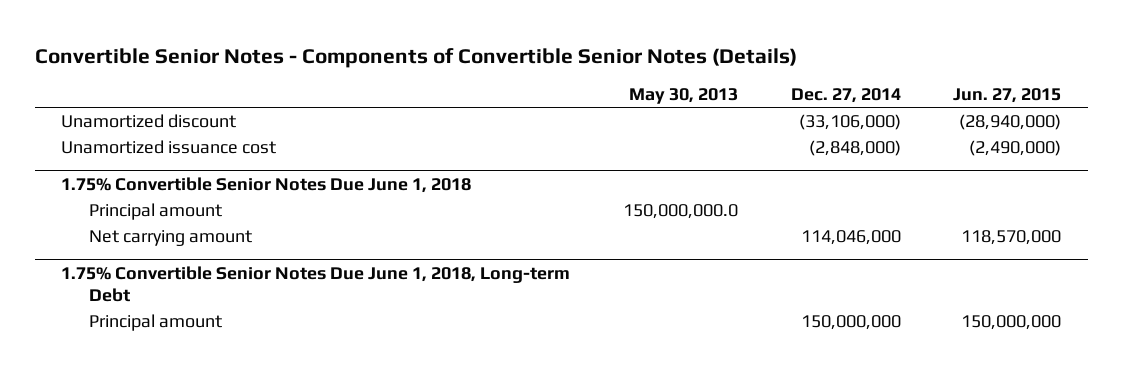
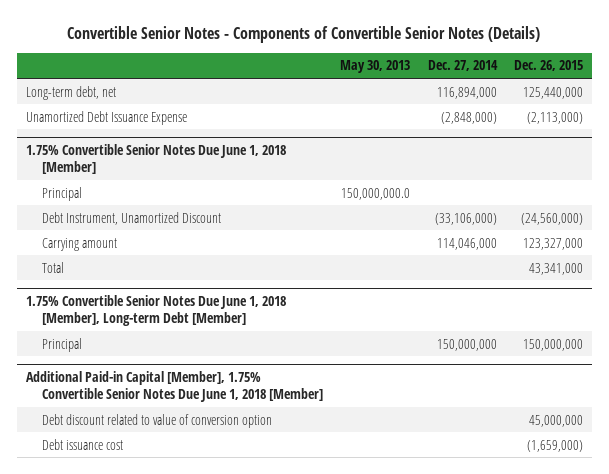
- | May 30, 2013 | Dec. 27, 2014 | Jun. 27, 2015
+ | May 30, 2013 | Dec. 27, 2014 | Dec. 26, 2015
- Unamortized discount | | (33,106,000) | (28,940,000)
- Unamortized issuance cost | | (2,848,000) | (2,490,000)
- 1.75% Convertible Senior Notes Due June 1, 2018
- Principal amount | 150,000,000.0 | |
- Net carrying amount | | 114,046,000 | 118,570,000
- 1.75% Convertible Senior Notes Due June 1, 2018, Long-term Debt
- Principal amount | | 150,000,000 | 150,000,000
+ Long-term debt, net | | 116,894,000 | 125,440,000
+ Unamortized Debt Issuance Expense | | (2,848,000) | (2,113,000)
+ 1.75% Convertible Senior Notes Due June 1, 2018 [Member]
+ Principal | 150,000,000.0 | |
+ Debt Instrument, Unamortized Discount | | (33,106,000) | (24,560,000)
+ Carrying amount | | 114,046,000 | 123,327,000
+ Total | | | 43,341,000
+ 1.75% Convertible Senior Notes Due June 1, 2018 [Member], Long-term Debt [Member]
+ Principal | | 150,000,000 | 150,000,000
+ Additional Paid-in Capital [Member], 1.75% Convertible Senior Notes Due June 1, 2018 [Member]
+ Debt discount related to value of conversion option | | | 45,000,000
+ Debt issuance cost | | | (1,659,000)

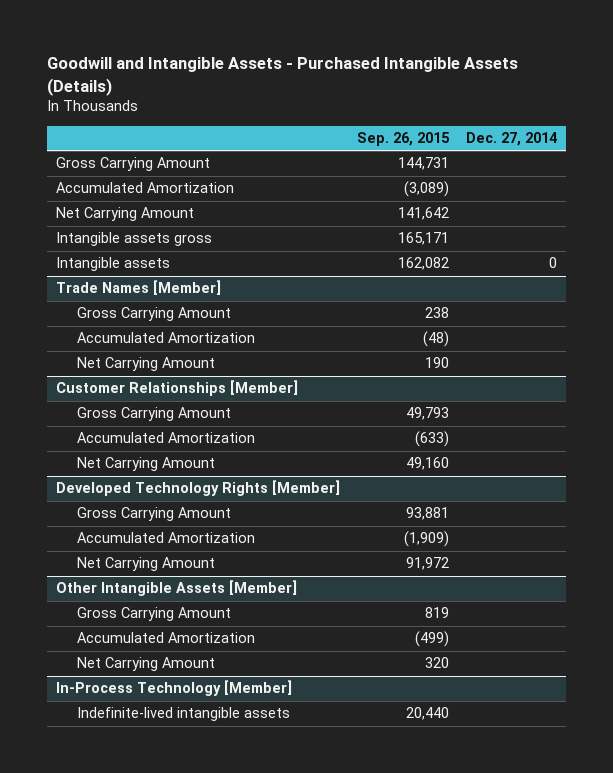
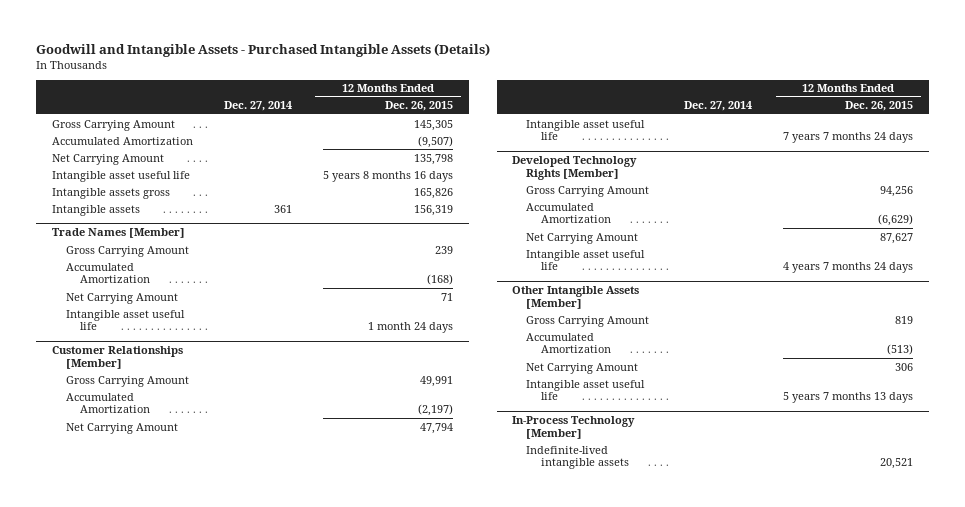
- | Sep. 26, 2015 | Dec. 27, 2014
+ | Dec. 27, 2014 | 12 Months Ended Dec. 26, 2015
+ Intangible asset useful life | | 5 years 8 months 16 days
- Intangible assets | 162,082 | 0
+ Intangible assets | 361 | 156,319
@ Trade Names [Member]
+ Intangible asset useful life | | 1 month 24 days
@ Customer Relationships [Member]
+ Intangible asset useful life | | 7 years 7 months 24 days
@ Developed Technology Rights [Member]
+ Intangible asset useful life | | 4 years 7 months 24 days
@ Other Intangible Assets [Member]
+ Intangible asset useful life | | 5 years 7 months 13 days

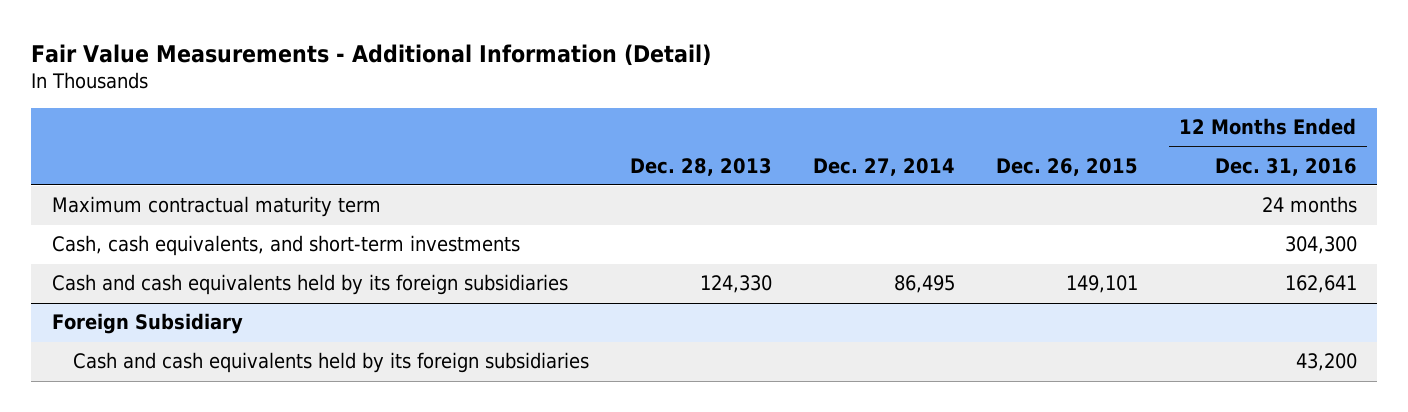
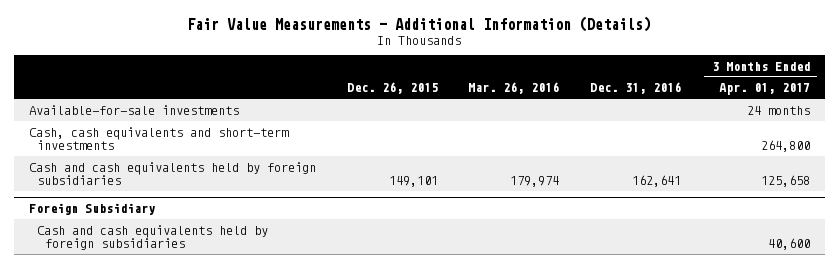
- Fair Value Measurements - Additional Information (Detail)
+ Fair Value Measurements - Additional Information (Details)
- | Dec. 28, 2013 | Dec. 27, 2014 | Dec. 26, 2015 | 12 Months Ended Dec. 31, 2016
+ | Dec. 26, 2015 | Mar. 26, 2016 | Dec. 31, 2016 | 3 Months Ended Apr. 01, 2017
- Maximum contractual maturity term | | | | 24 months
- Cash, cash equivalents, and short-term investments | | | | 304,300
- Cash and cash equivalents held by its foreign subsidiaries | 124,330 | 86,495 | 149,101 | 162,641
+ Available-for-sale investments | | | | 24 months
+ Cash, cash equivalents and short-term investments | | | | 264,800
+ Cash and cash equivalents held by foreign subsidiaries | 149,101 | 179,974 | 162,641 | 125,658
@ Foreign Subsidiary
- Cash and cash equivalents held by its foreign subsidiaries | | | | 43,200
+ Cash and cash equivalents held by foreign subsidiaries | | | | 40,600

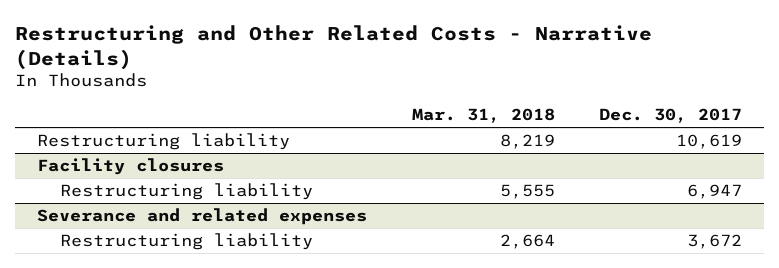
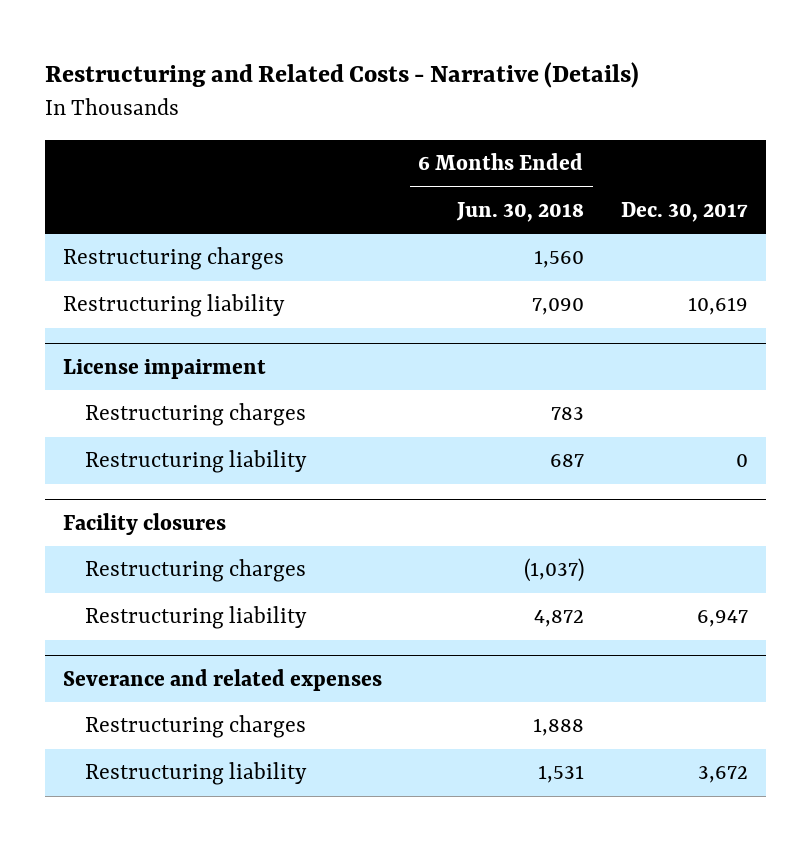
- Restructuring and Other Related Costs - Narrative (Details)
+ Restructuring and Related Costs - Narrative (Details)
- | Mar. 31, 2018 | Dec. 30, 2017
+ | 6 Months Ended Jun. 30, 2018 | Dec. 30, 2017
+ Restructuring charges | 1,560 |
+ License impairment
+ Restructuring charges | 783 |
+ Restructuring liability | 687 | 0
@ Facility closures
+ Restructuring charges | (1,037) |
@ Severance and related expenses
+ Restructuring charges | 1,888 |

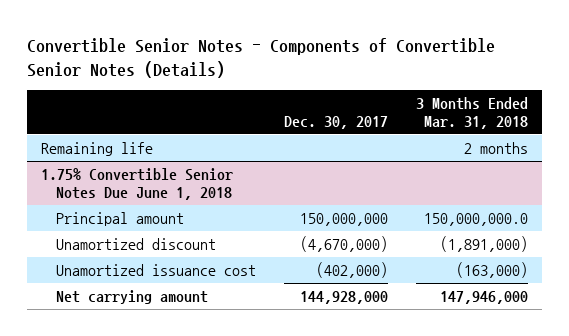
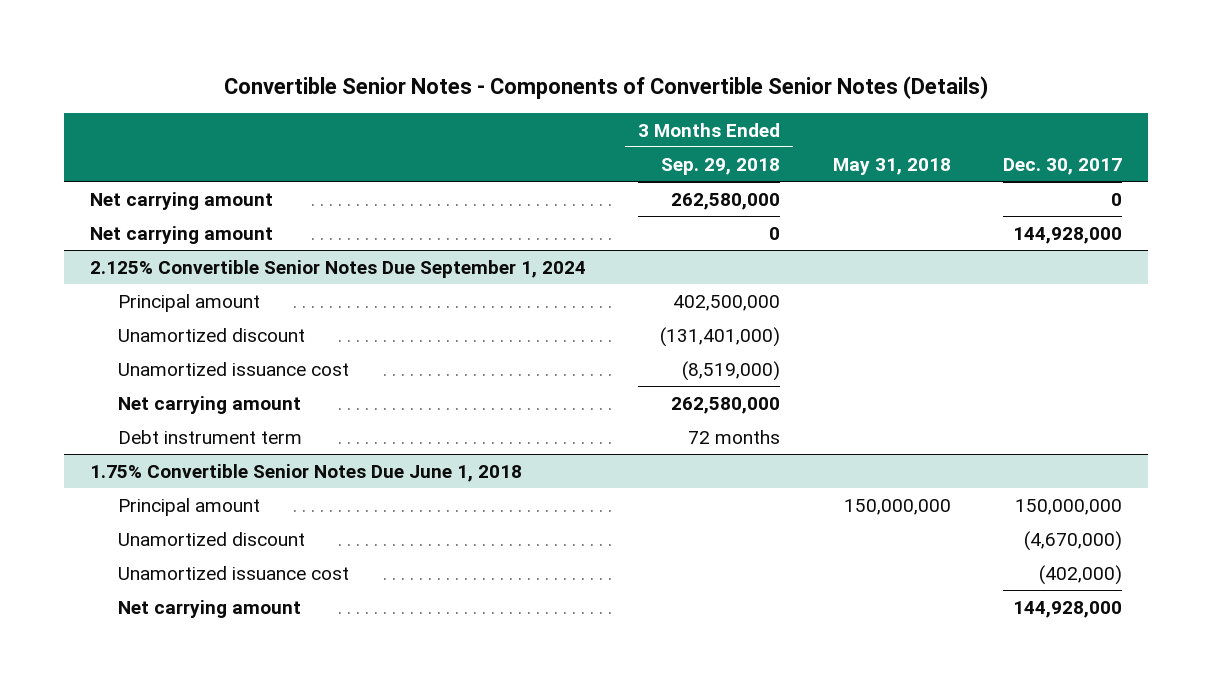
- | Dec. 30, 2017 | 3 Months Ended Mar. 31, 2018
+ | 3 Months Ended Sep. 29, 2018 | May 31, 2018 | Dec. 30, 2017
- Remaining life | | 2 months
+ Net carrying amount | 262,580,000 | | 0
+ Net carrying amount | 0 | | 144,928,000
+ 2.125% Convertible Senior Notes Due September 1, 2024
+ Principal amount | 402,500,000 | |
+ Unamortized discount | (131,401,000) | |
+ Unamortized issuance cost | (8,519,000) | |
+ Net carrying amount | 262,580,000 | |
+ Debt instrument term | 72 months | |

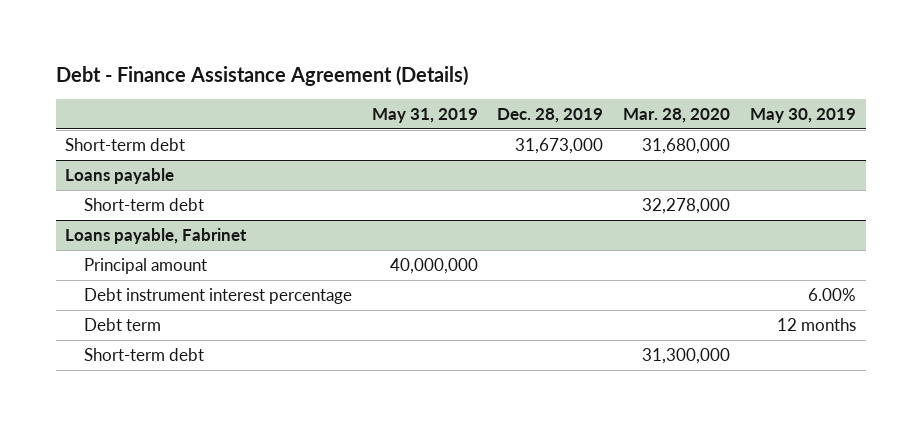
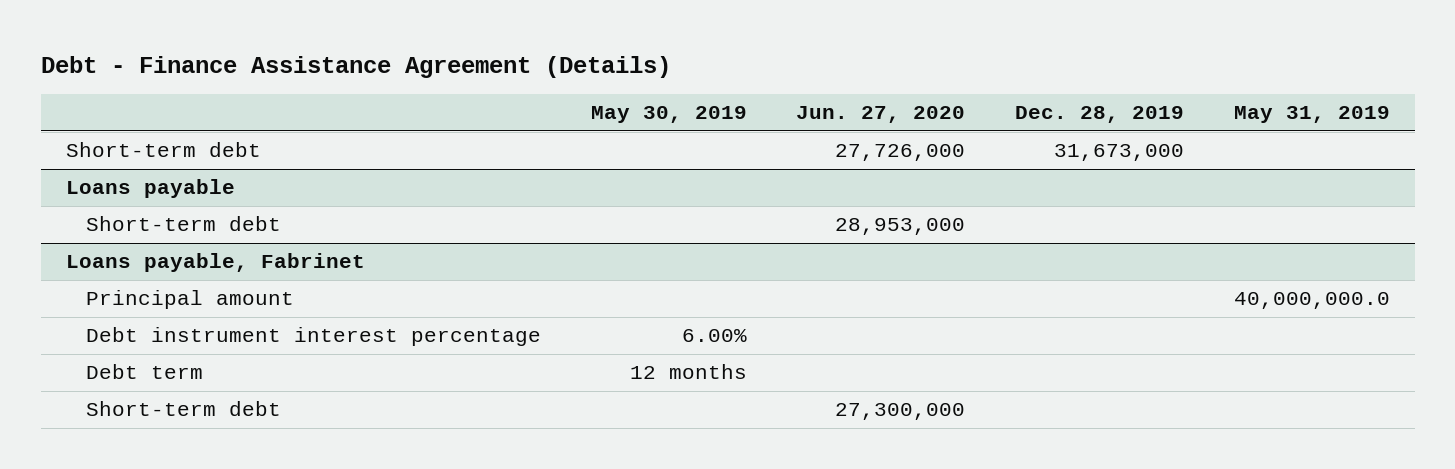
- | May 31, 2019 | Dec. 28, 2019 | Mar. 28, 2020 | May 30, 2019
+ | May 30, 2019 | Jun. 27, 2020 | Dec. 28, 2019 | May 31, 2019
@ Loans payable, Fabrinet
- Principal amount | 40,000,000 | | |
+ Principal amount | | | | 40,000,000.0

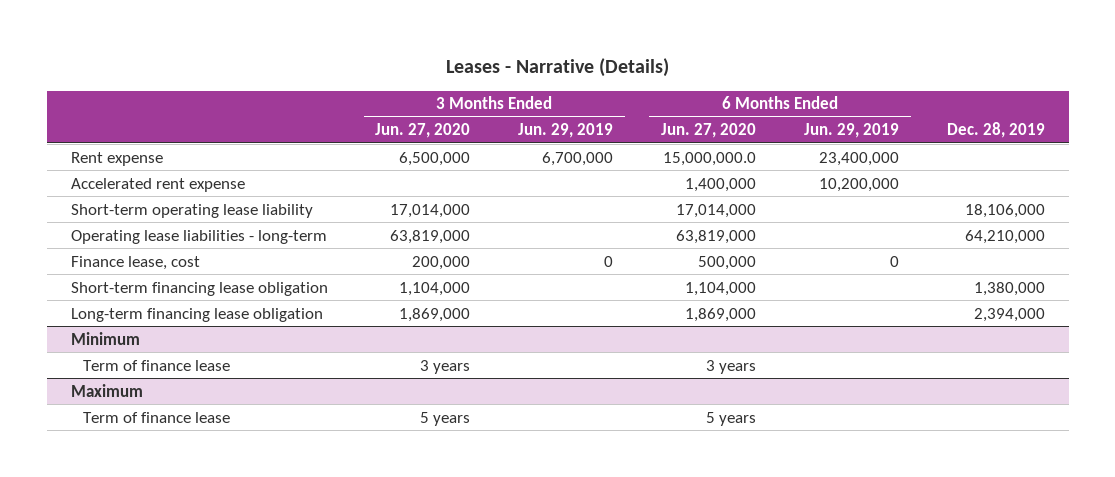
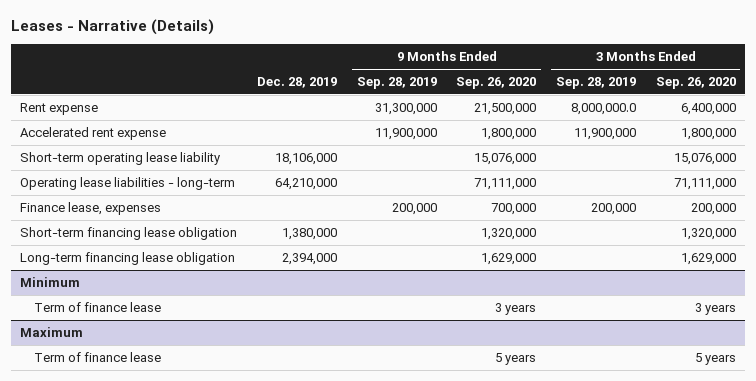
- | 3 Months Ended Jun. 27, 2020 | 3 Months Ended Jun. 29, 2019 | 6 Months Ended Jun. 27, 2020 | 6 Months Ended Jun. 29, 2019 | Dec. 28, 2019
+ | Dec. 28, 2019 | 9 Months Ended Sep. 28, 2019 | 9 Months Ended Sep. 26, 2020 | 3 Months Ended Sep. 28, 2019 | 3 Months Ended Sep. 26, 2020
- Finance lease, cost | 200,000 | 0 | 500,000 | 0 |
+ Finance lease, expenses | | 200,000 | 700,000 | 200,000 | 200,000

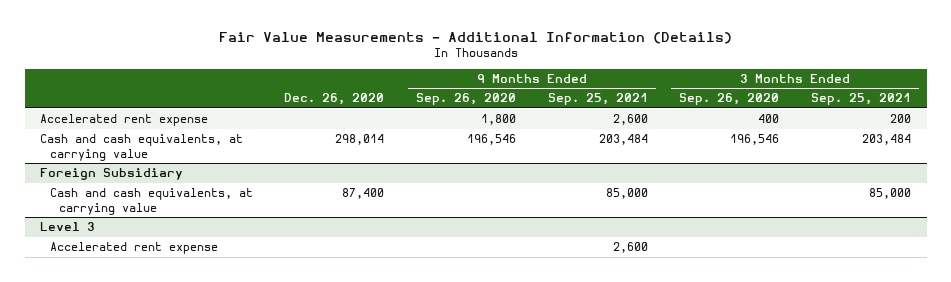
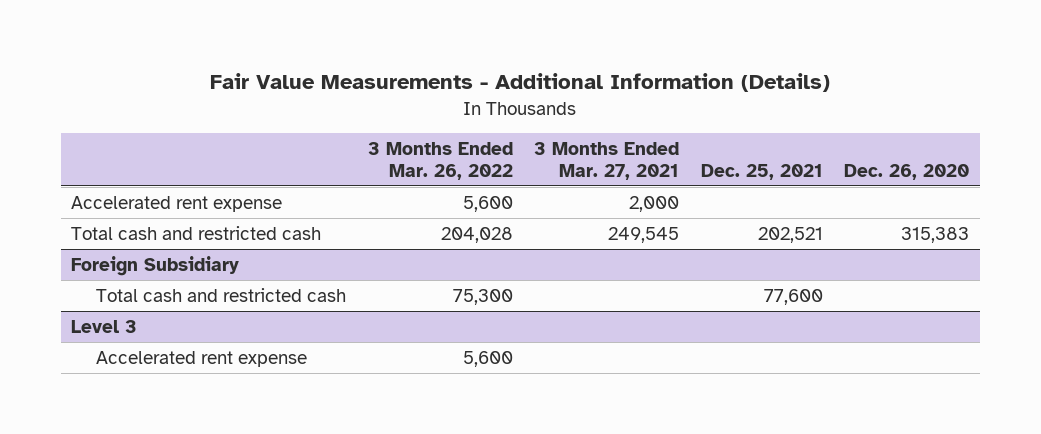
- | Dec. 26, 2020 | 9 Months Ended Sep. 26, 2020 | 9 Months Ended Sep. 25, 2021 | 3 Months Ended Sep. 26, 2020 | 3 Months Ended Sep. 25, 2021
+ | 3 Months Ended Mar. 26, 2022 | 3 Months Ended Mar. 27, 2021 | Dec. 25, 2021 | Dec. 26, 2020
- Cash and cash equivalents, at carrying value | 298,014 | 196,546 | 203,484 | 196,546 | 203,484
+ Total cash and restricted cash | 204,028 | 249,545 | 202,521 | 315,383
@ Foreign Subsidiary
- Cash and cash equivalents, at carrying value | 87,400 | | 85,000 | | 85,000
+ Total cash and restricted cash | 75,300 | | 77,600 |

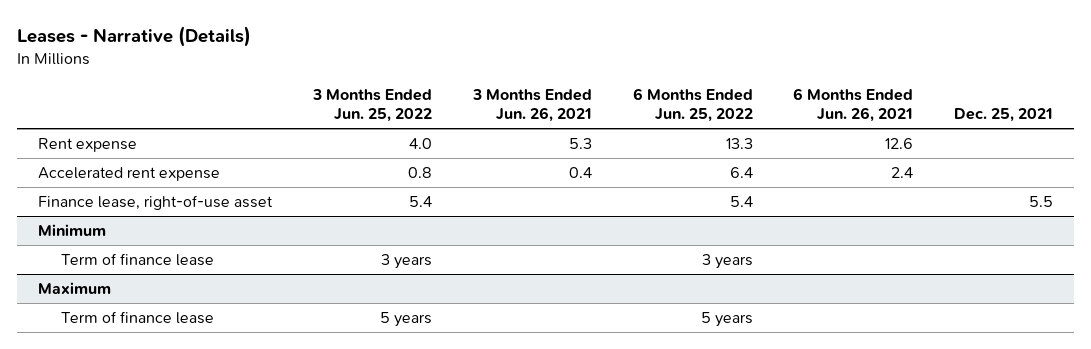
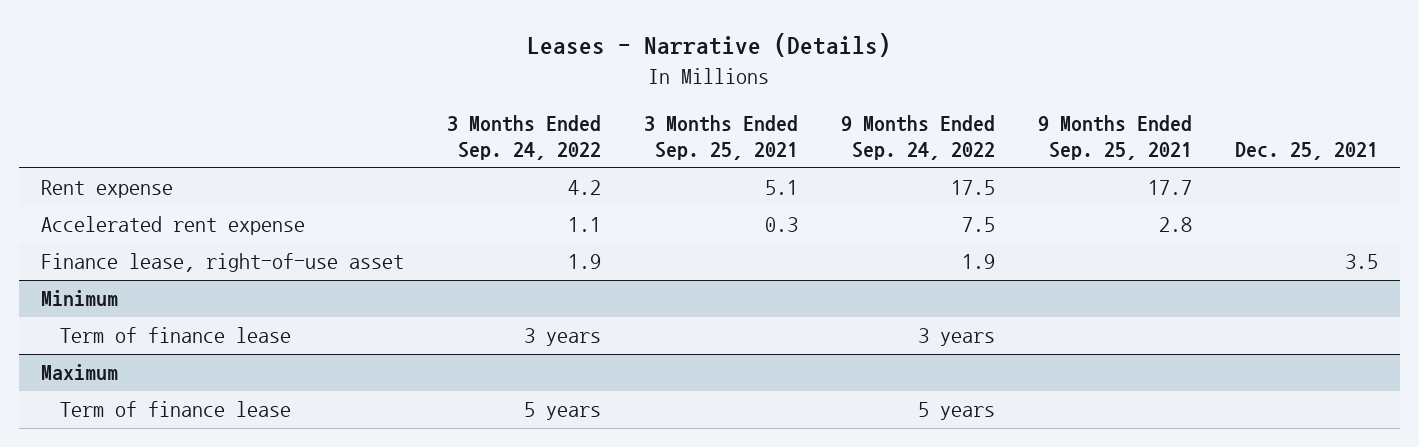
- | 3 Months Ended Jun. 25, 2022 | 3 Months Ended Jun. 26, 2021 | 6 Months Ended Jun. 25, 2022 | 6 Months Ended Jun. 26, 2021 | Dec. 25, 2021
+ | 3 Months Ended Sep. 24, 2022 | 3 Months Ended Sep. 25, 2021 | 9 Months Ended Sep. 24, 2022 | 9 Months Ended Sep. 25, 2021 | Dec. 25, 2021
- Finance lease, right-of-use asset | 5.4 | | 5.4 | | 5.5
+ Finance lease, right-of-use asset | 1.9 | | 1.9 | | 3.5

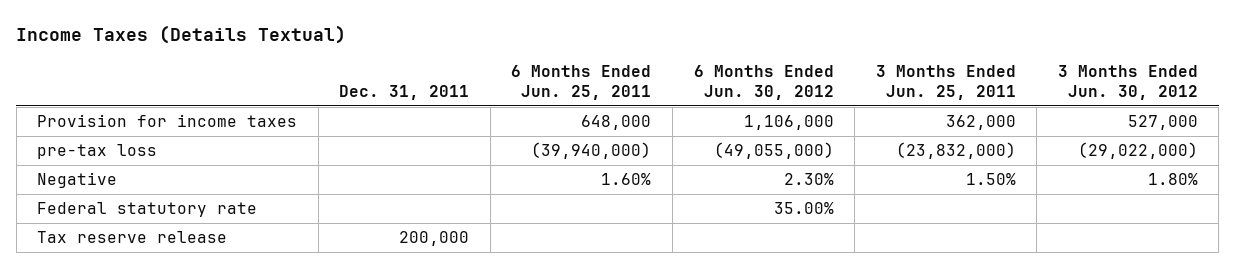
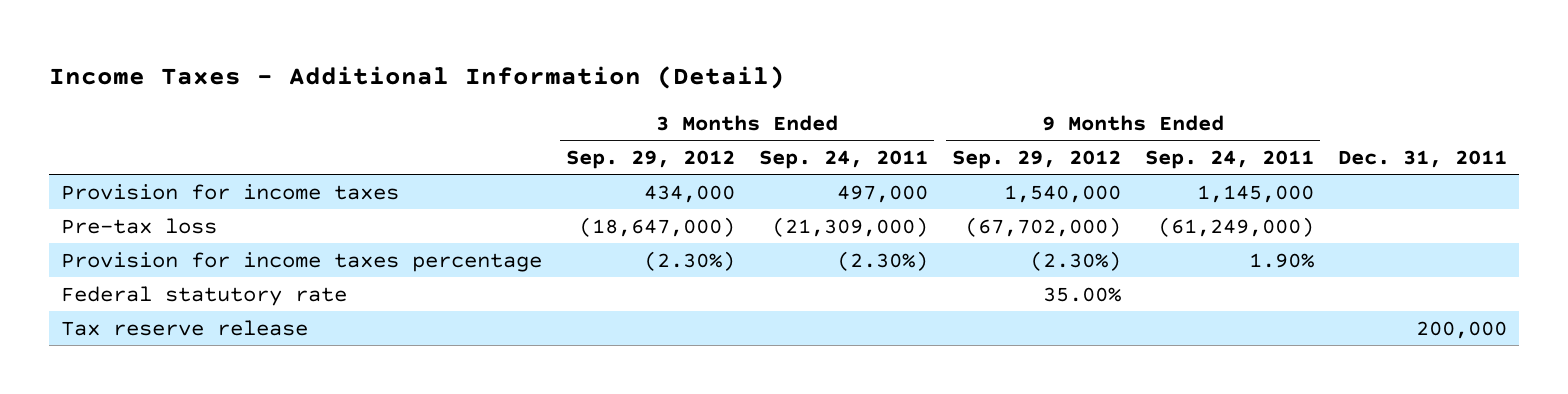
- Income Taxes (Details Textual)
+ Income Taxes - Additional Information (Detail)
- | Dec. 31, 2011 | 6 Months Ended Jun. 25, 2011 | 6 Months Ended Jun. 30, 2012 | 3 Months Ended Jun. 25, 2011 | 3 Months Ended Jun. 30, 2012
+ | 3 Months Ended Sep. 29, 2012 | 3 Months Ended Sep. 24, 2011 | 9 Months Ended Sep. 29, 2012 | 9 Months Ended Sep. 24, 2011 | Dec. 31, 2011
- pre-tax loss | | (39,940,000) | (49,055,000) | (23,832,000) | (29,022,000)
- Negative | | 1.60% | 2.30% | 1.50% | 1.80%
+ Pre-tax loss | (18,647,000) | (21,309,000) | (67,702,000) | (61,249,000) |
+ Provision for income taxes percentage | (2.30%) | (2.30%) | (2.30%) | 1.90% |

